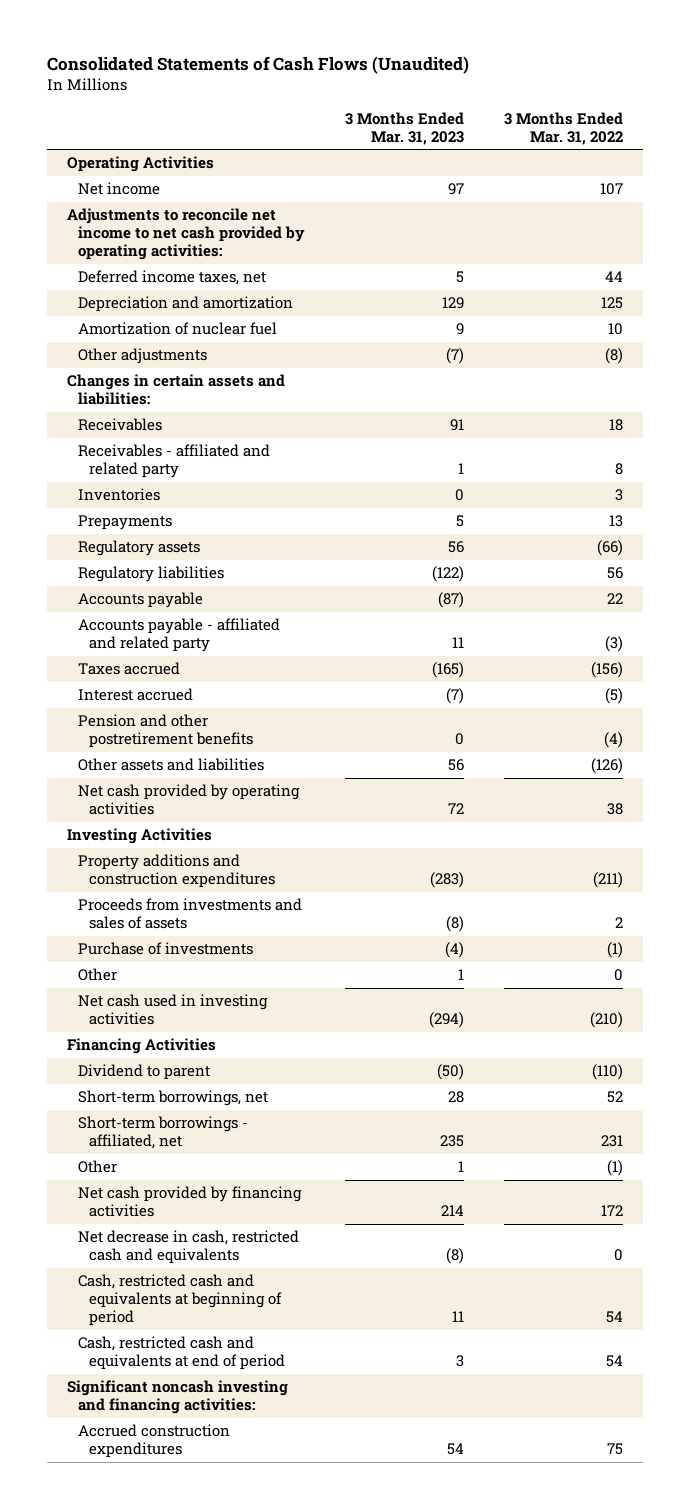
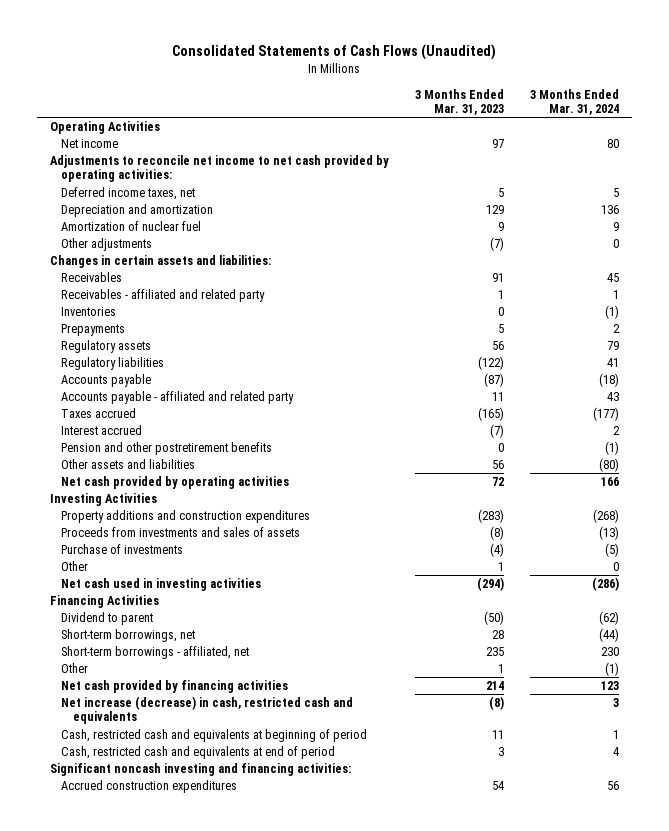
- | 3 Months Ended Mar. 31, 2023 | 3 Months Ended Mar. 31, 2022
+ | 3 Months Ended Mar. 31, 2023 | 3 Months Ended Mar. 31, 2024
- Net decrease in cash, restricted cash and equivalents | (8) | 0
+ Net increase (decrease) in cash, restricted cash and equivalents | (8) | 3

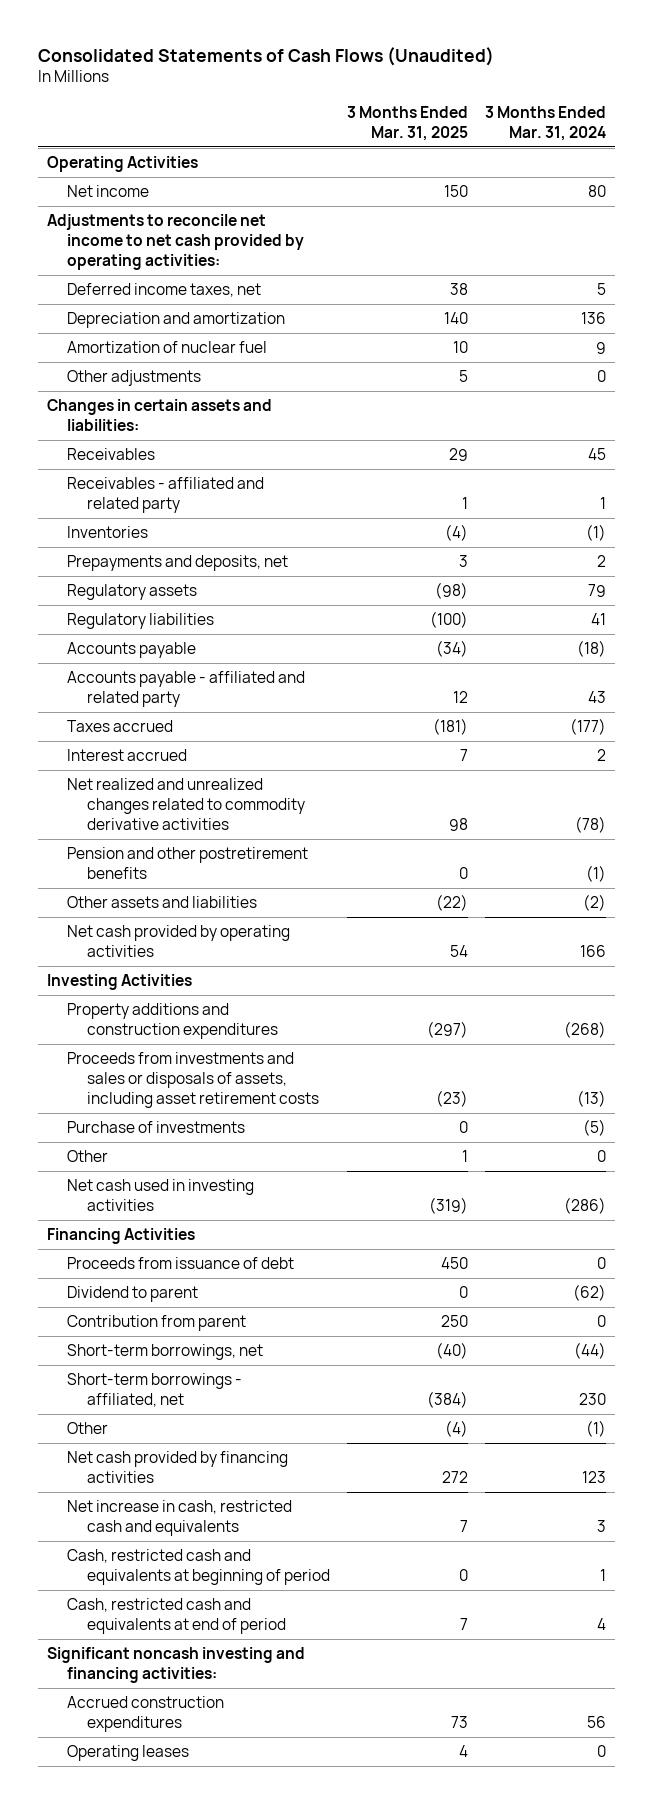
- | 3 Months Ended Mar. 31, 2023 | 3 Months Ended Mar. 31, 2024
+ | 3 Months Ended Mar. 31, 2025 | 3 Months Ended Mar. 31, 2024
- Prepayments | 5 | 2
+ Prepayments and deposits, net | 3 | 2
+ Net realized and unrealized changes related to commodity derivative activities | 98 | (78)
- Other assets and liabilities | 56 | (80)
+ Other assets and liabilities | (22) | (2)
- Proceeds from investments and sales of assets | (8) | (13)
+ Proceeds from investments and sales or disposals of assets, including asset retirement costs | (23) | (13)
+ Proceeds from issuance of debt | 450 | 0
+ Contribution from parent | 250 | 0
- Net increase (decrease) in cash, restricted cash and equivalents | (8) | 3
+ Net increase in cash, restricted cash and equivalents | 7 | 3
+ Operating leases | 4 | 0

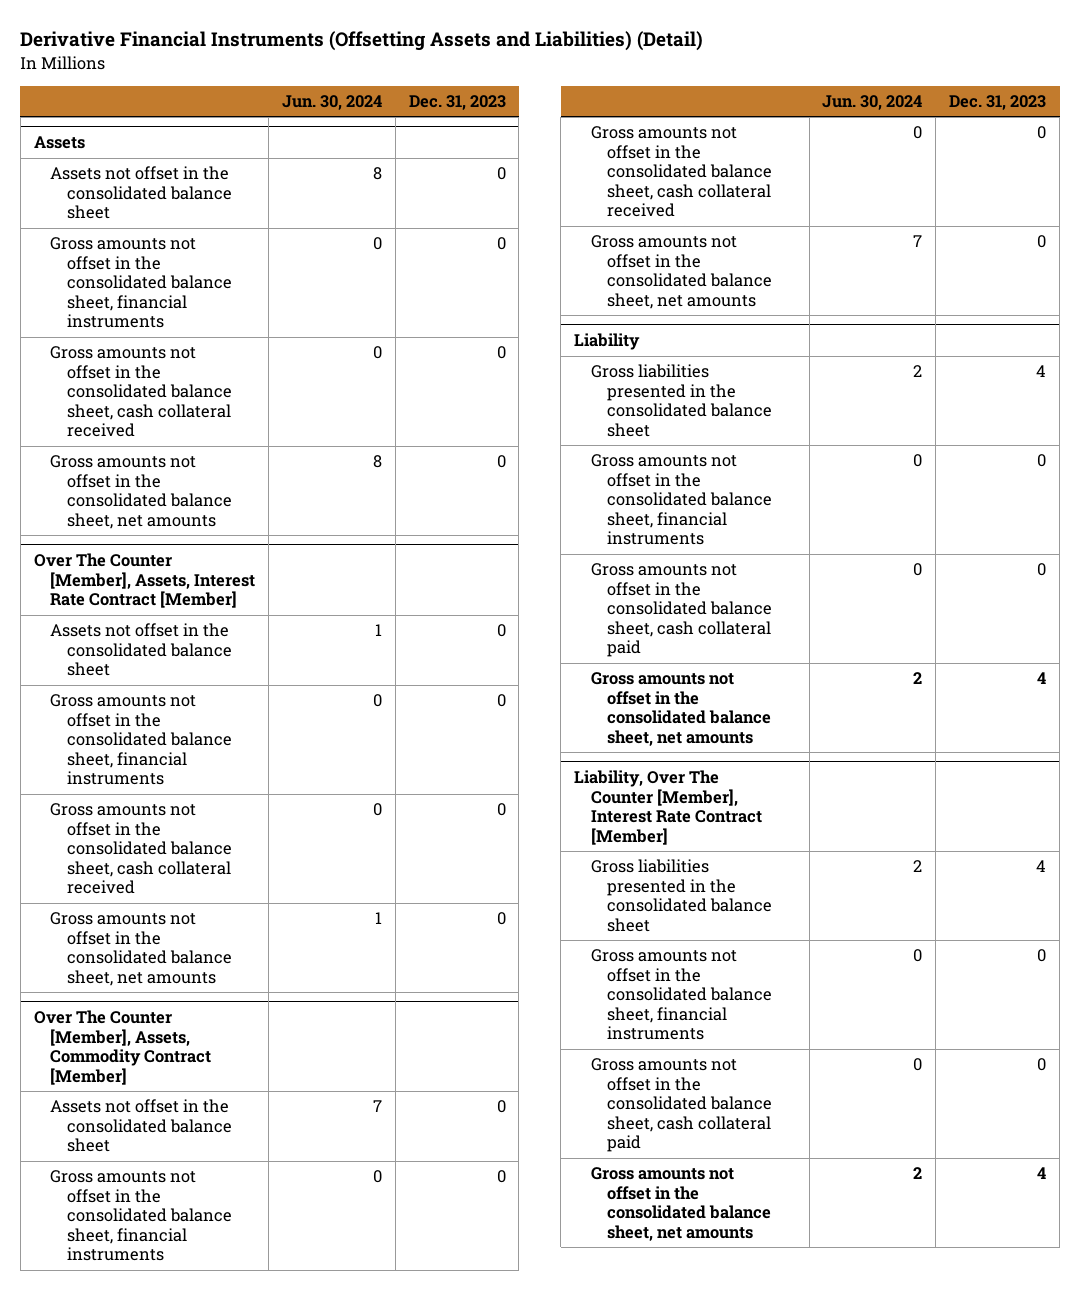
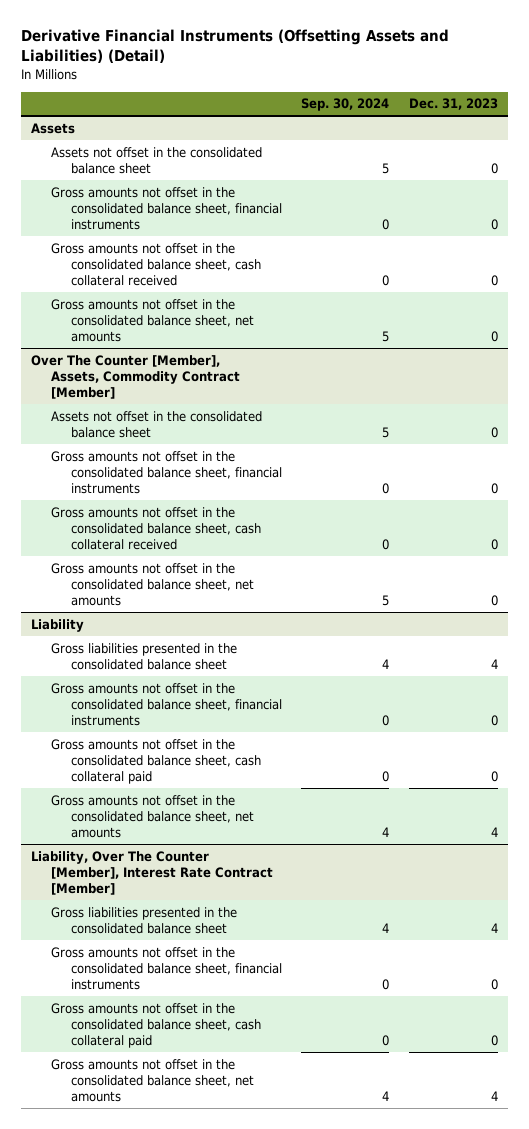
- | Jun. 30, 2024 | Dec. 31, 2023
+ | Sep. 30, 2024 | Dec. 31, 2023
- Over The Counter [Member], Assets, Interest Rate Contract [Member]
- Assets not offset in the consolidated balance sheet | 1 | 0
- Gross amounts not offset in the consolidated balance sheet, financial instruments | 0 | 0
- Gross amounts not offset in the consolidated balance sheet, cash collateral received | 0 | 0
- Gross amounts not offset in the consolidated balance sheet, net amounts | 1 | 0

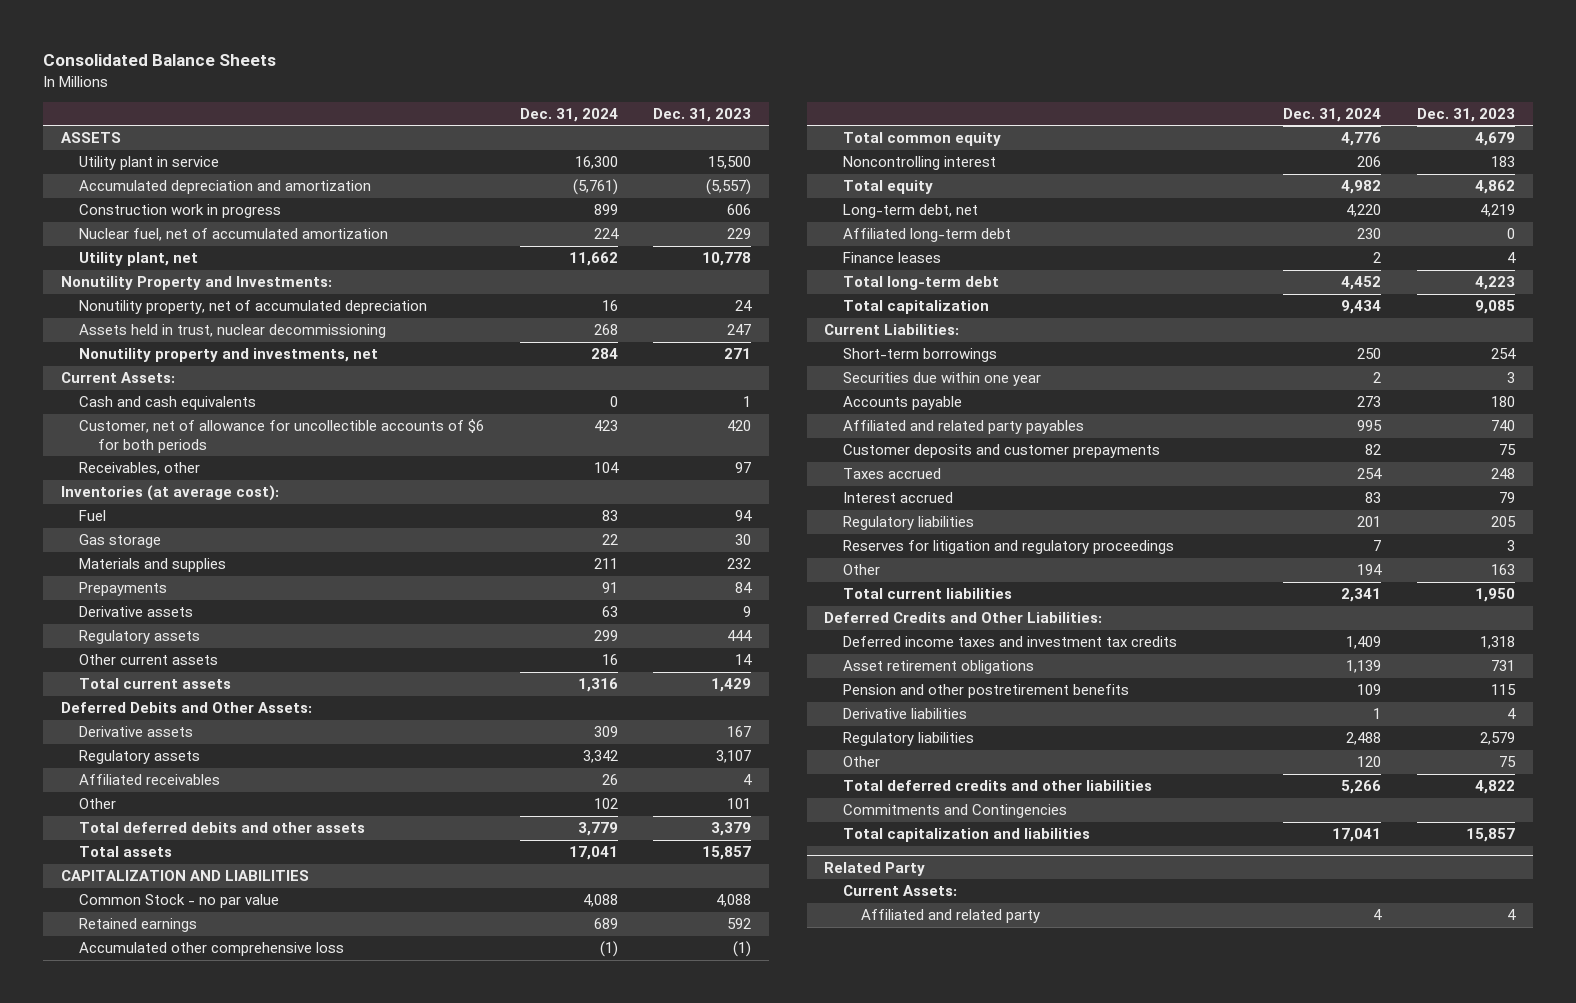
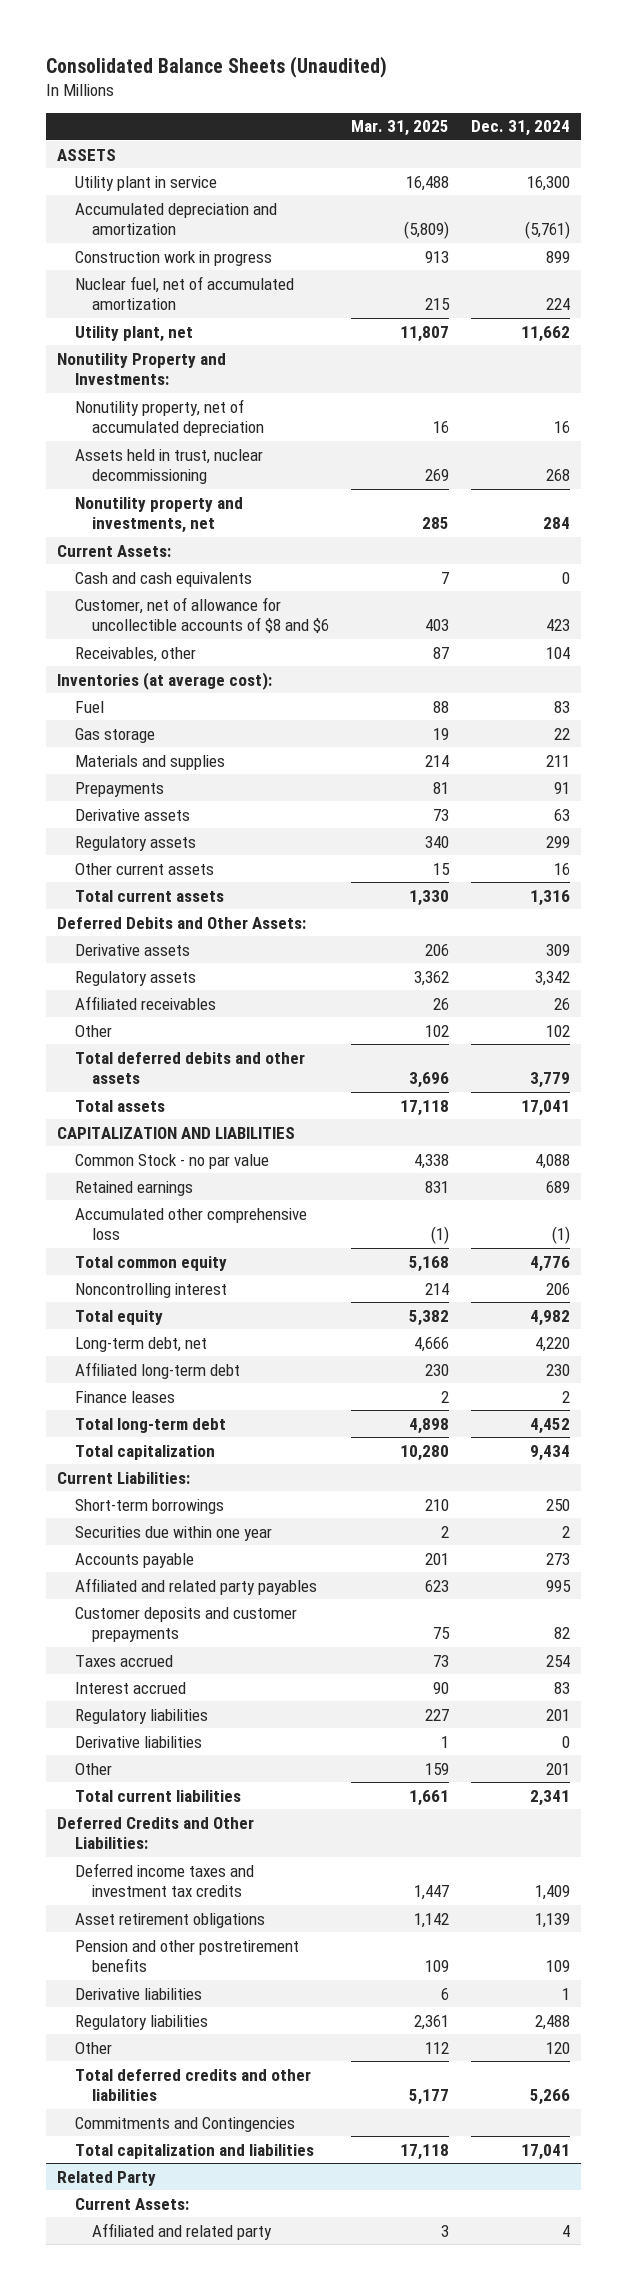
- Consolidated Balance Sheets
+ Consolidated Balance Sheets (Unaudited)
- | Dec. 31, 2024 | Dec. 31, 2023
+ | Mar. 31, 2025 | Dec. 31, 2024
- Customer, net of allowance for uncollectible accounts of $6 for both periods | 423 | 420
+ Customer, net of allowance for uncollectible accounts of $8 and $6 | 403 | 423
- Reserves for litigation and regulatory proceedings | 7 | 3
- Other | 194 | 163
+ Derivative liabilities | 1 | 0
+ Other | 159 | 201

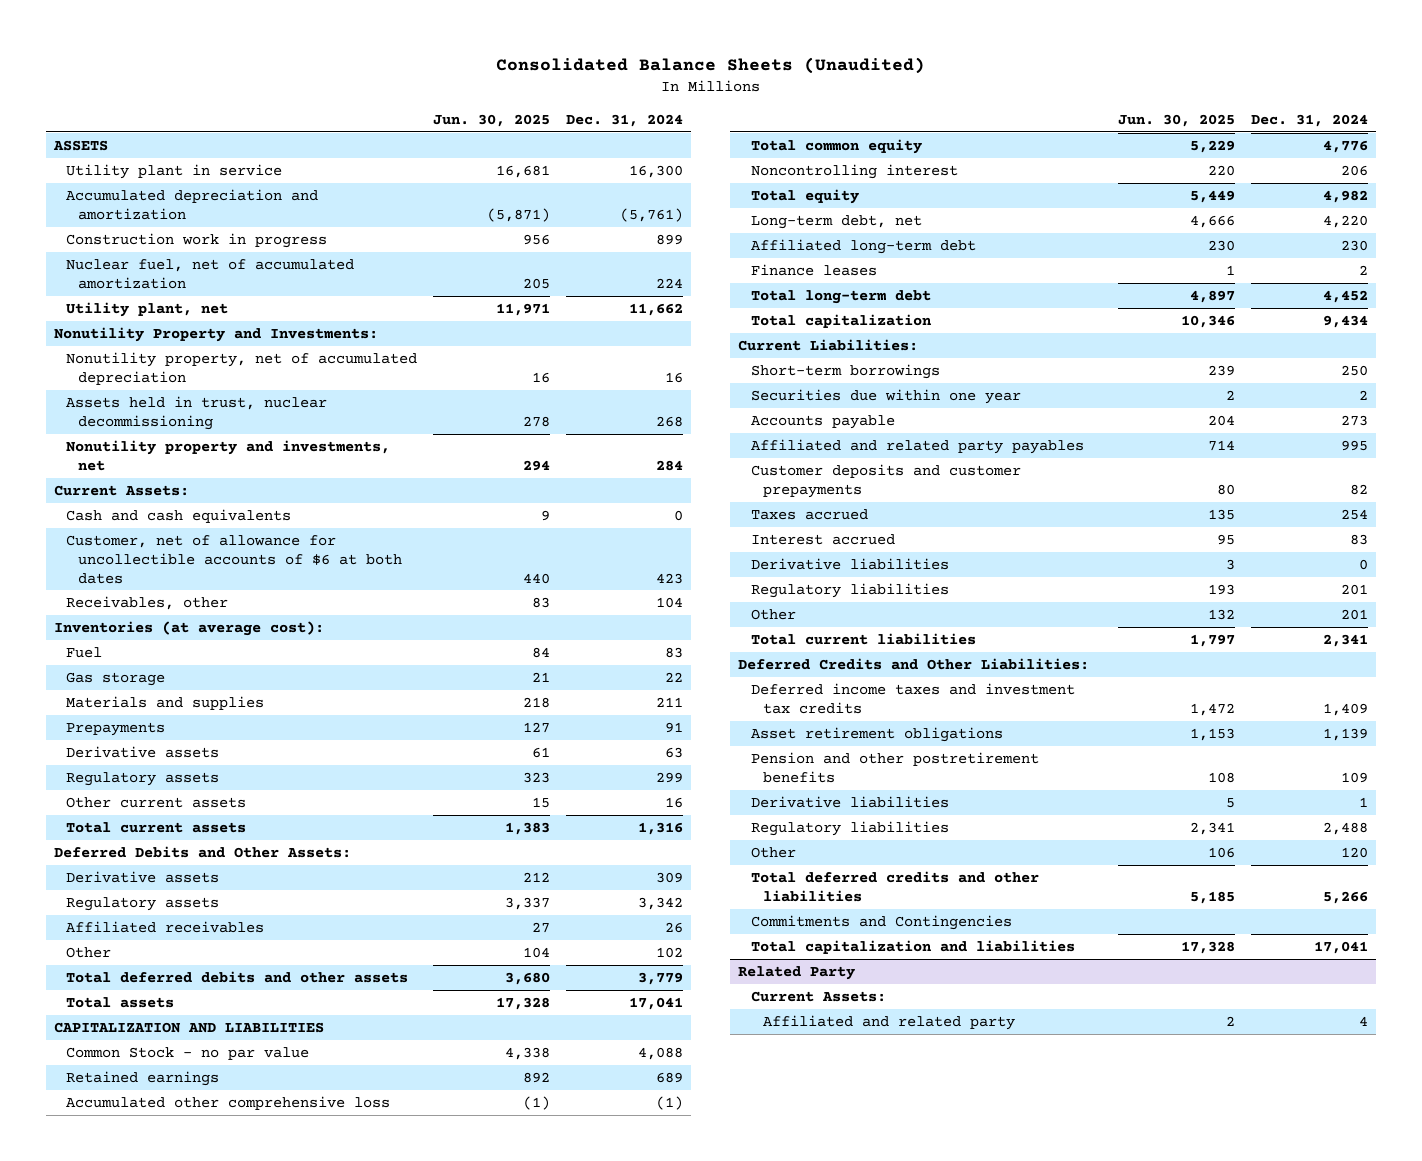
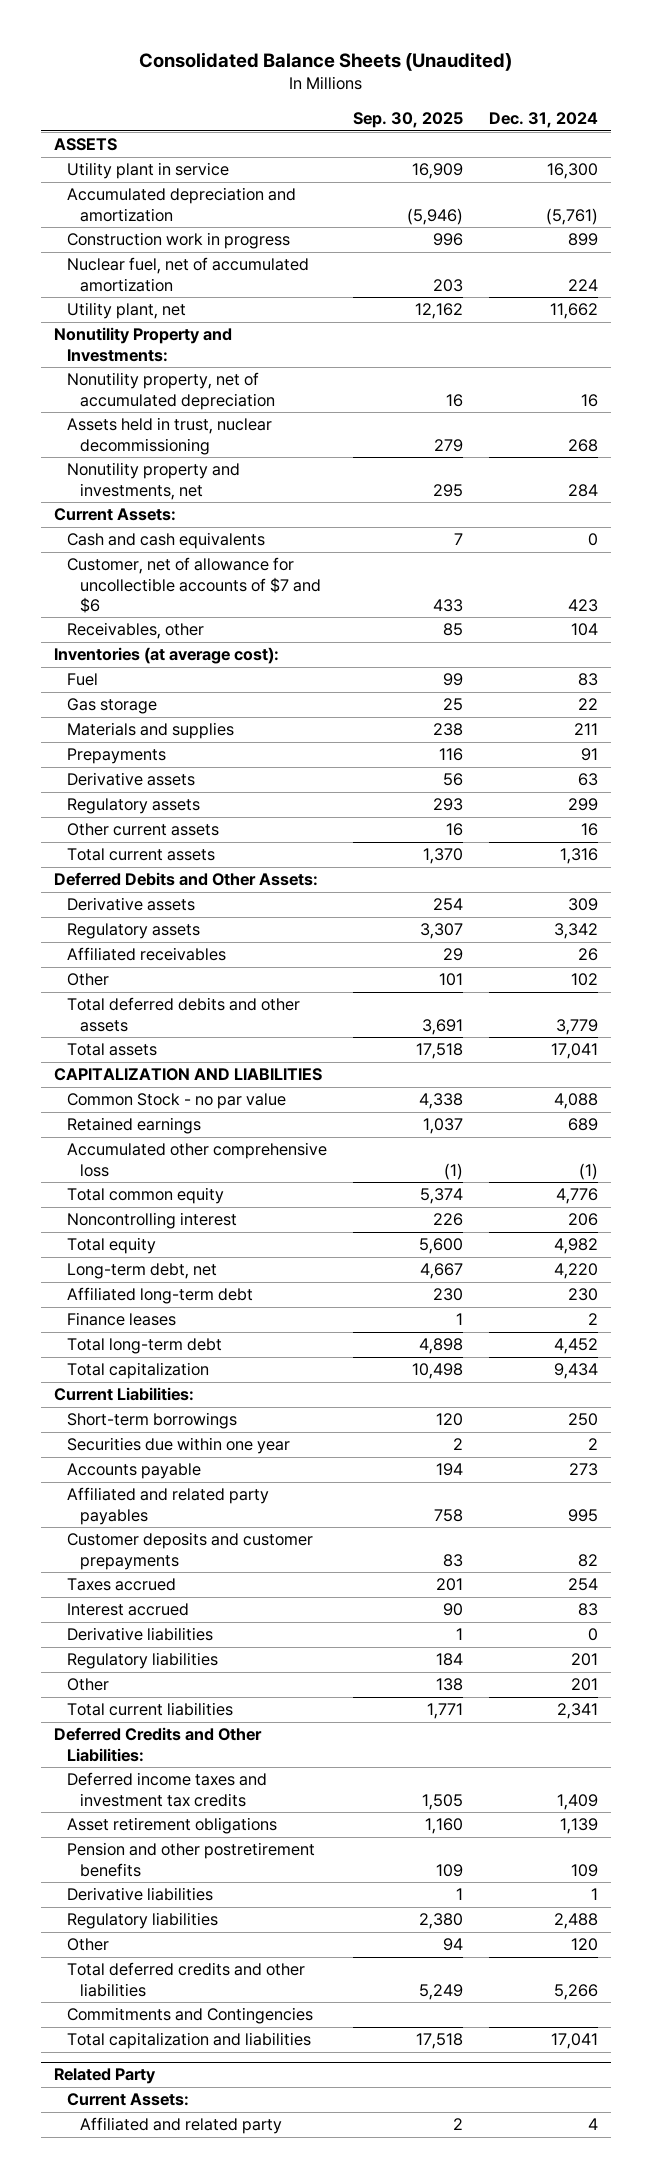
- | Jun. 30, 2025 | Dec. 31, 2024
+ | Sep. 30, 2025 | Dec. 31, 2024
- Customer, net of allowance for uncollectible accounts of $6 at both dates | 440 | 423
+ Customer, net of allowance for uncollectible accounts of $7 and $6 | 433 | 423

